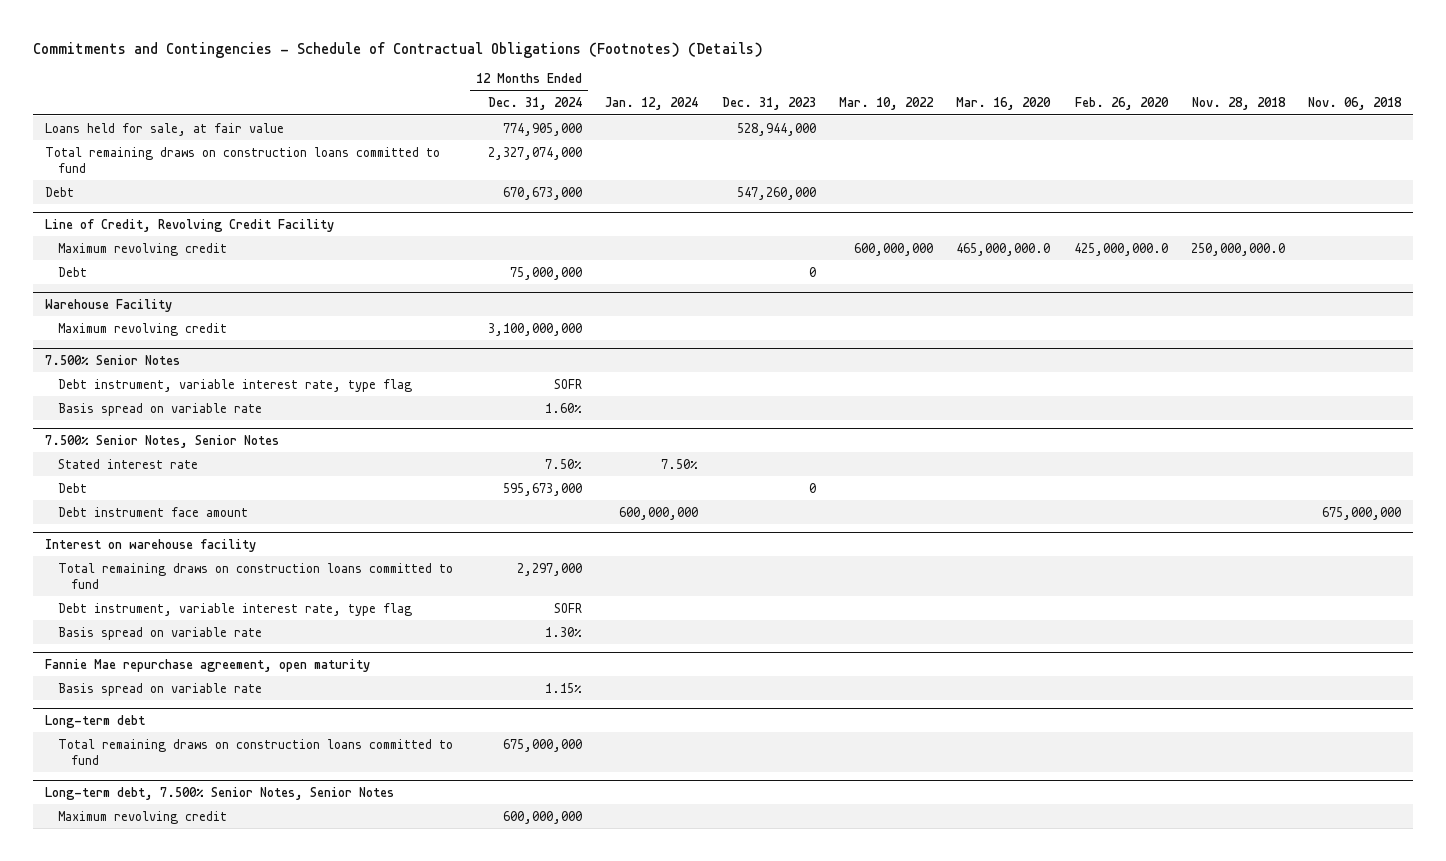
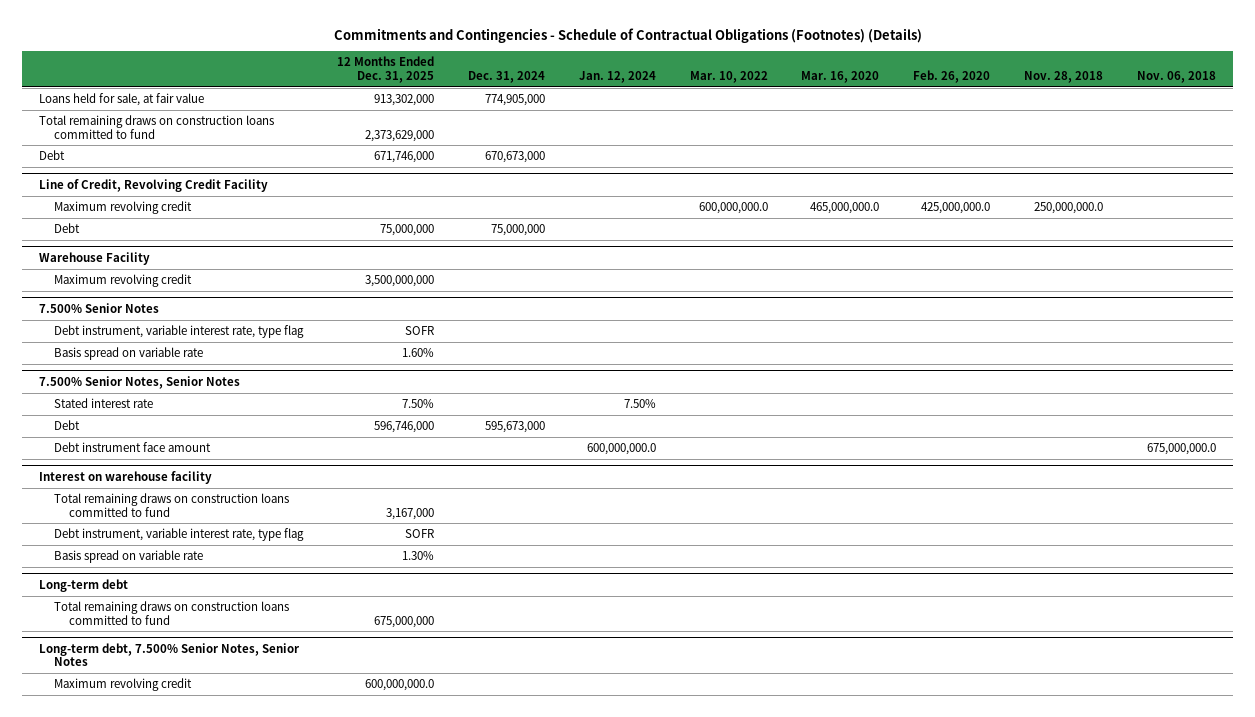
- | 12 Months Ended Dec. 31, 2024 | Jan. 12, 2024 | Dec. 31, 2023 | Mar. 10, 2022 | Mar. 16, 2020 | Feb. 26, 2020 | Nov. 28, 2018 | Nov. 06, 2018
+ | 12 Months Ended Dec. 31, 2025 | Dec. 31, 2024 | Jan. 12, 2024 | Mar. 10, 2022 | Mar. 16, 2020 | Feb. 26, 2020 | Nov. 28, 2018 | Nov. 06, 2018
@ Line of Credit, Revolving Credit Facility
- Maximum revolving credit | | | | 600,000,000 | 465,000,000.0 | 425,000,000.0 | 250,000,000.0 |
+ Maximum revolving credit | | | | 600,000,000.0 | 465,000,000.0 | 425,000,000.0 | 250,000,000.0 |
@ 7.500% Senior Notes, Senior Notes
- Debt instrument face amount | | 600,000,000 | | | | | | 675,000,000
+ Debt instrument face amount | | | 600,000,000.0 | | | | | 675,000,000.0
- Fannie Mae repurchase agreement, open maturity
- Basis spread on variable rate | 1.15% | | | | | | |

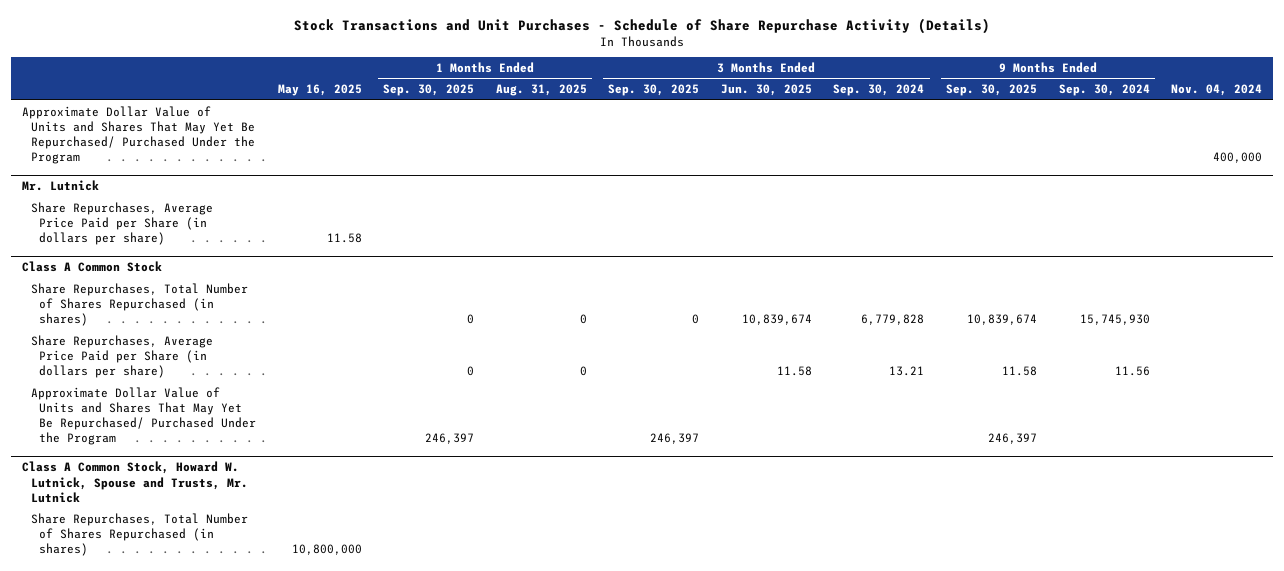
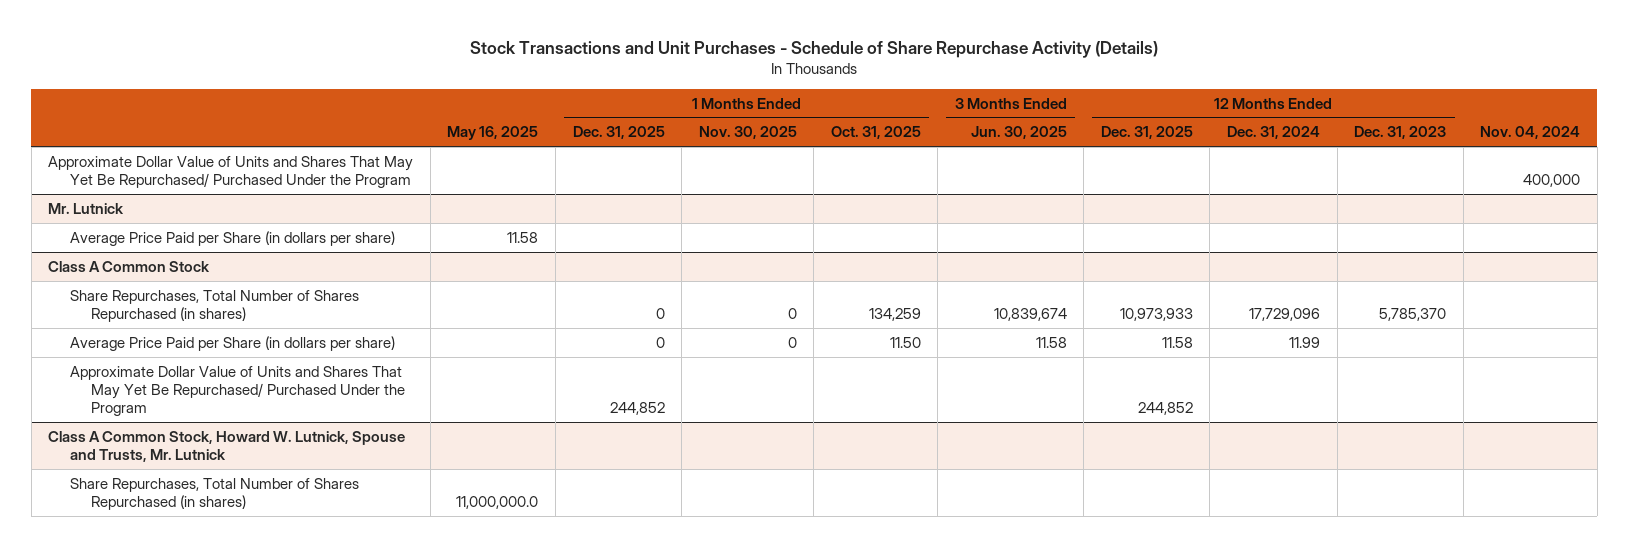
- | May 16, 2025 | 1 Months Ended Sep. 30, 2025 | 1 Months Ended Aug. 31, 2025 | 3 Months Ended Sep. 30, 2025 | 3 Months Ended Jun. 30, 2025 | 3 Months Ended Sep. 30, 2024 | 9 Months Ended Sep. 30, 2025 | 9 Months Ended Sep. 30, 2024 | Nov. 04, 2024
+ | May 16, 2025 | 1 Months Ended Dec. 31, 2025 | 1 Months Ended Nov. 30, 2025 | 1 Months Ended Oct. 31, 2025 | 3 Months Ended Jun. 30, 2025 | 12 Months Ended Dec. 31, 2025 | 12 Months Ended Dec. 31, 2024 | 12 Months Ended Dec. 31, 2023 | Nov. 04, 2024
@ Mr. Lutnick
- Share Repurchases, Average Price Paid per Share (in dollars per share) | 11.58 | | | | | | | |
+ Average Price Paid per Share (in dollars per share) | 11.58 | | | | | | | |
@ Class A Common Stock
- Share Repurchases, Average Price Paid per Share (in dollars per share) | | 0 | 0 | | 11.58 | 13.21 | 11.58 | 11.56 |
+ Average Price Paid per Share (in dollars per share) | | 0 | 0 | 11.50 | 11.58 | 11.58 | 11.99 | |
@ Class A Common Stock, Howard W. Lutnick, Spouse and Trusts, Mr. Lutnick
- Share Repurchases, Total Number of Shares Repurchased (in shares) | 10,800,000 | | | | | | | |
+ Share Repurchases, Total Number of Shares Repurchased (in shares) | 11,000,000.0 | | | | | | | |

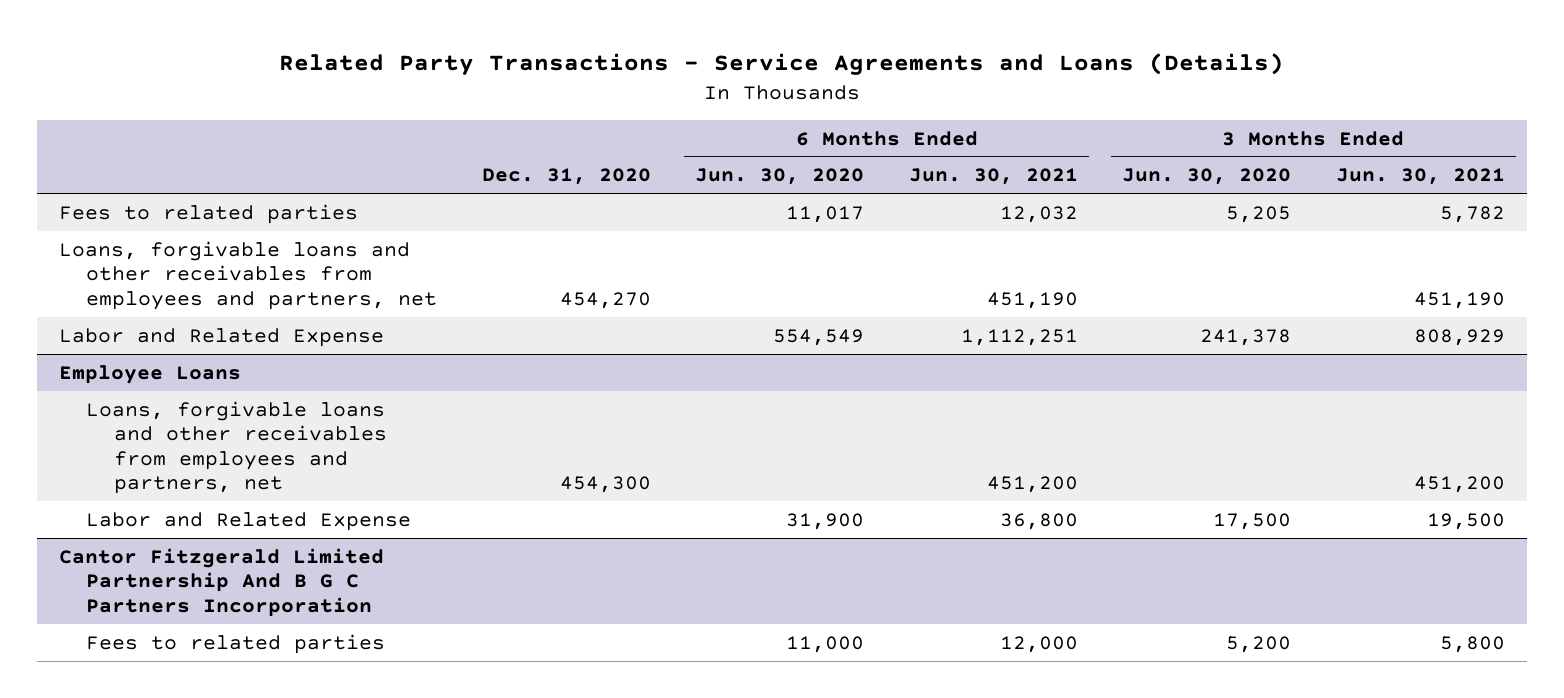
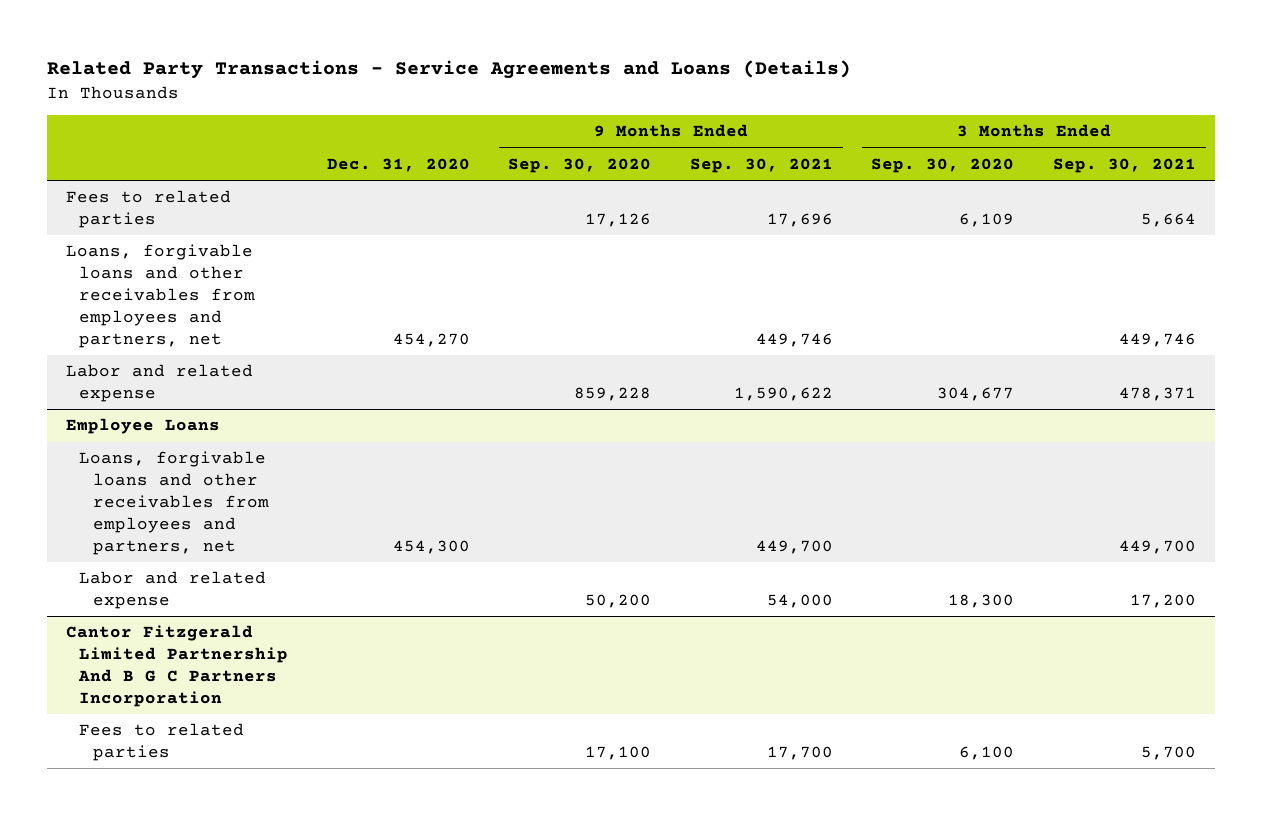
- | Dec. 31, 2020 | 6 Months Ended Jun. 30, 2020 | 6 Months Ended Jun. 30, 2021 | 3 Months Ended Jun. 30, 2020 | 3 Months Ended Jun. 30, 2021
+ | Dec. 31, 2020 | 9 Months Ended Sep. 30, 2020 | 9 Months Ended Sep. 30, 2021 | 3 Months Ended Sep. 30, 2020 | 3 Months Ended Sep. 30, 2021
- Labor and Related Expense | | 554,549 | 1,112,251 | 241,378 | 808,929
+ Labor and related expense | | 859,228 | 1,590,622 | 304,677 | 478,371
@ Employee Loans
- Labor and Related Expense | | 31,900 | 36,800 | 17,500 | 19,500
+ Labor and related expense | | 50,200 | 54,000 | 18,300 | 17,200

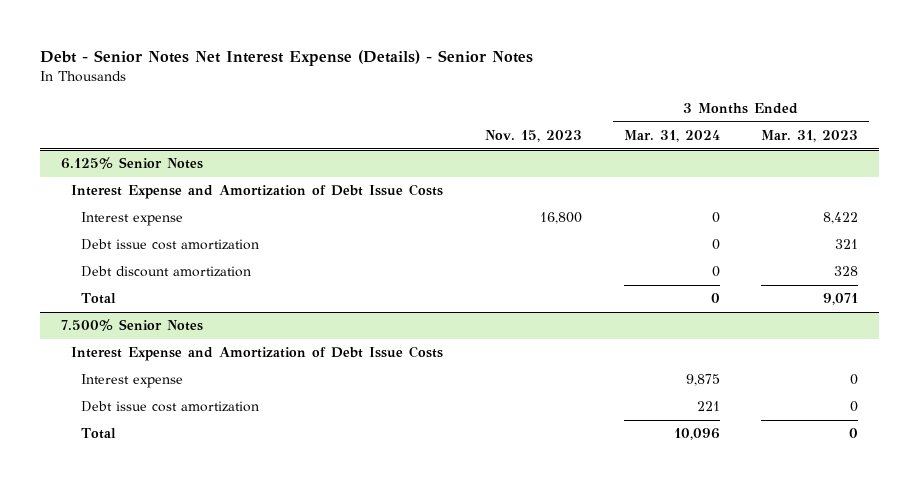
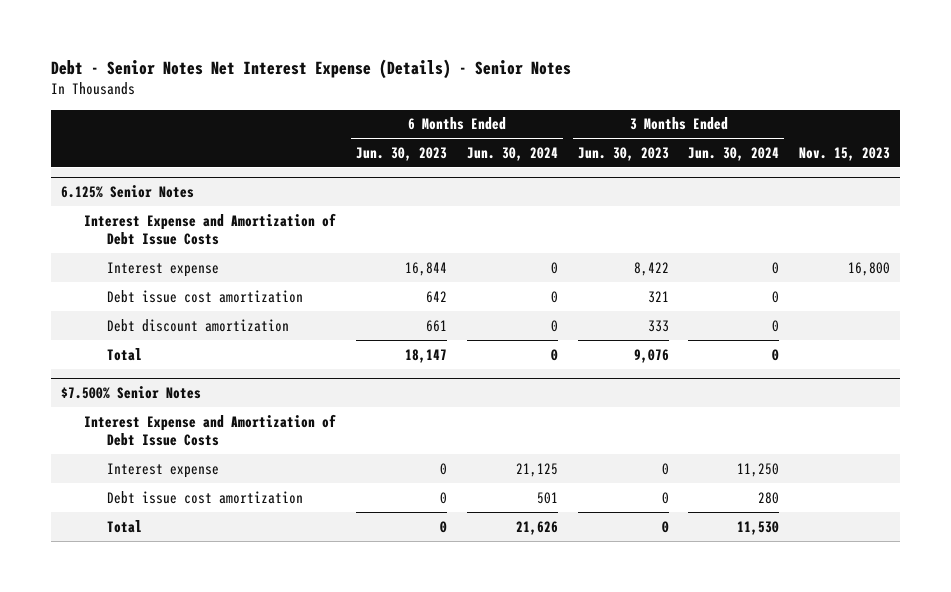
- | Nov. 15, 2023 | 3 Months Ended Mar. 31, 2024 | 3 Months Ended Mar. 31, 2023
+ | 6 Months Ended Jun. 30, 2023 | 6 Months Ended Jun. 30, 2024 | 3 Months Ended Jun. 30, 2023 | 3 Months Ended Jun. 30, 2024 | Nov. 15, 2023
- 7.500% Senior Notes
+ $7.500% Senior Notes

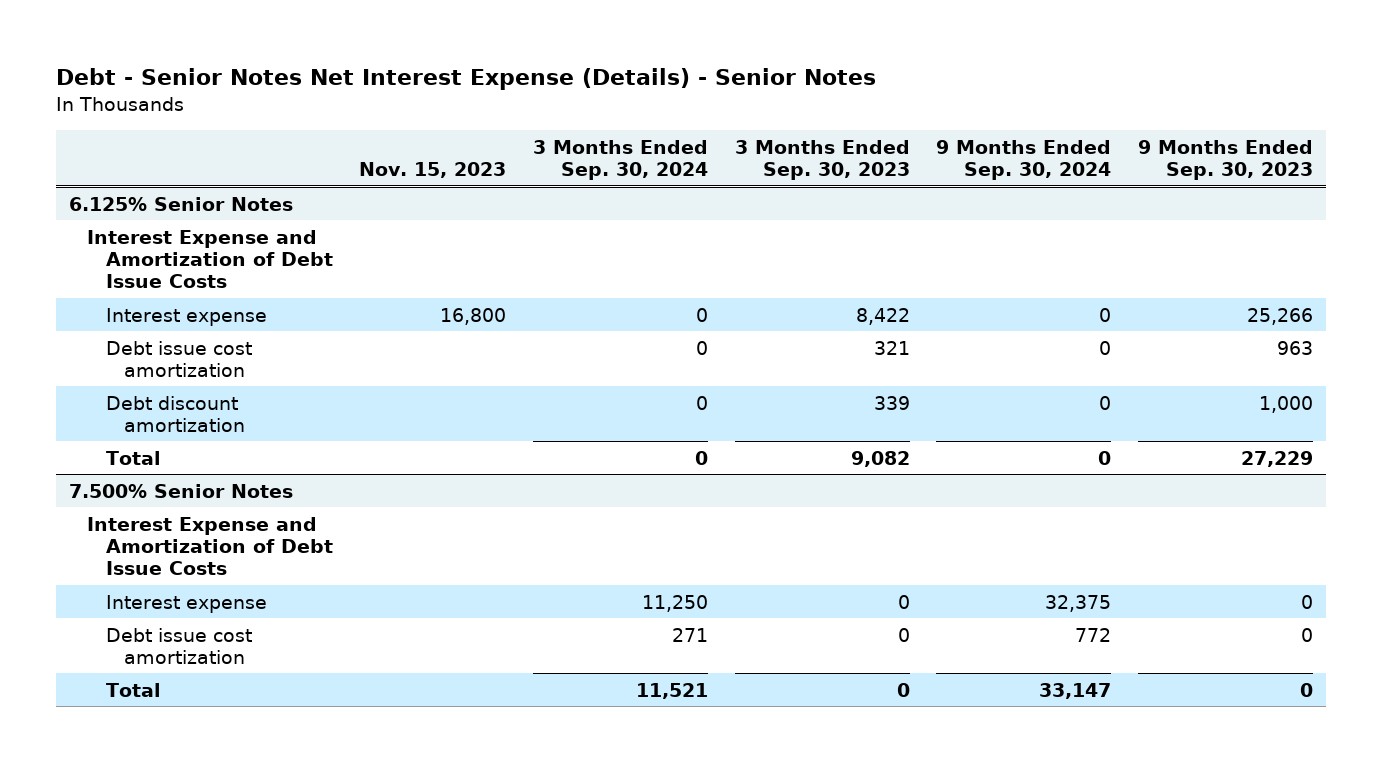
- | 6 Months Ended Jun. 30, 2023 | 6 Months Ended Jun. 30, 2024 | 3 Months Ended Jun. 30, 2023 | 3 Months Ended Jun. 30, 2024 | Nov. 15, 2023
+ | Nov. 15, 2023 | 3 Months Ended Sep. 30, 2024 | 3 Months Ended Sep. 30, 2023 | 9 Months Ended Sep. 30, 2024 | 9 Months Ended Sep. 30, 2023
- $7.500% Senior Notes
+ 7.500% Senior Notes

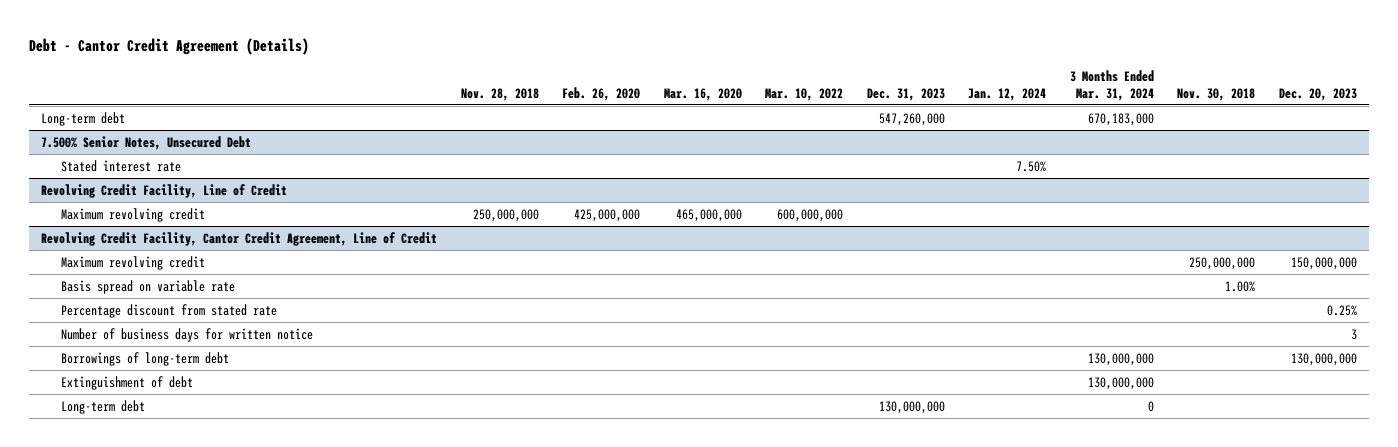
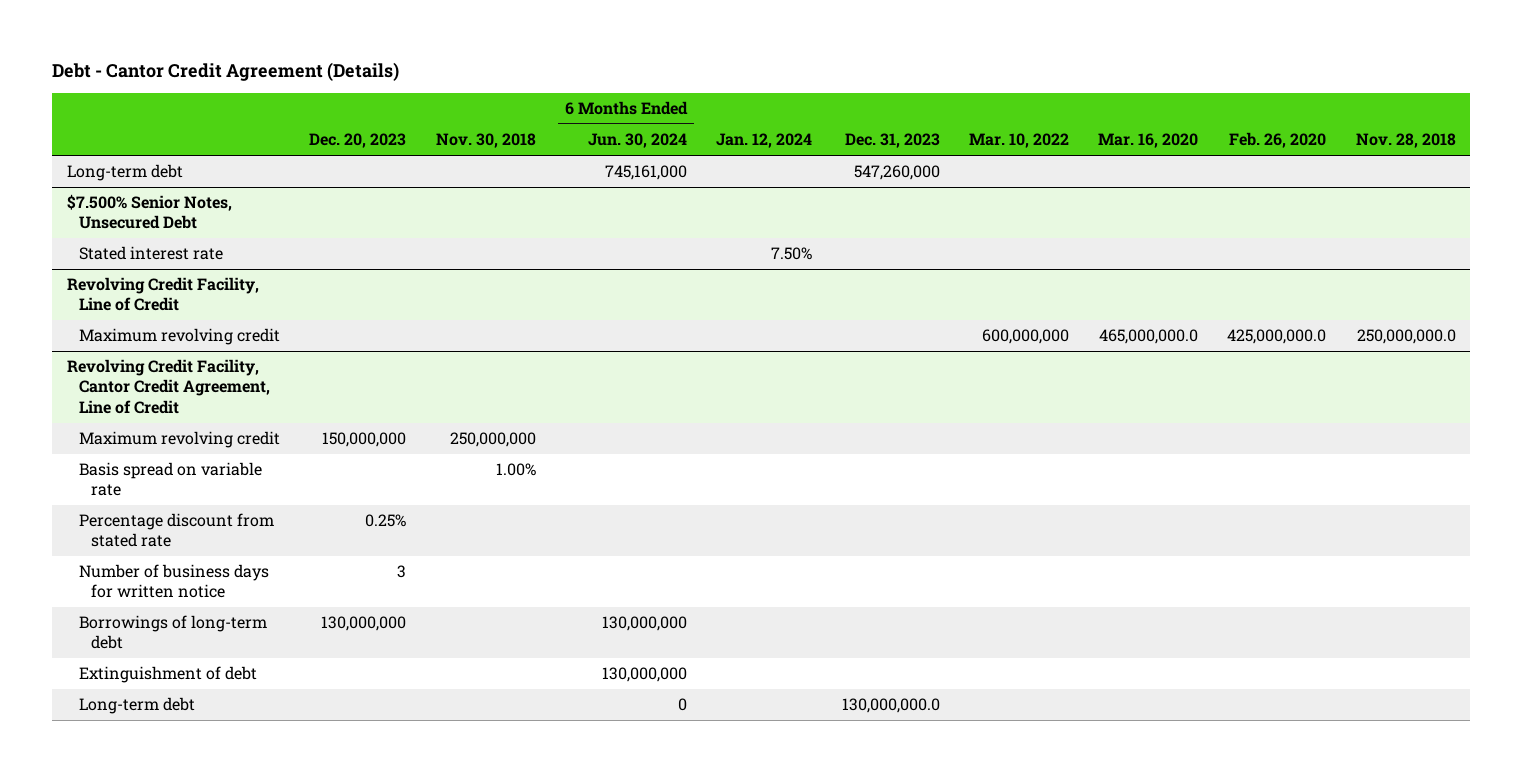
- | Nov. 28, 2018 | Feb. 26, 2020 | Mar. 16, 2020 | Mar. 10, 2022 | Dec. 31, 2023 | Jan. 12, 2024 | 3 Months Ended Mar. 31, 2024 | Nov. 30, 2018 | Dec. 20, 2023
+ | Dec. 20, 2023 | Nov. 30, 2018 | 6 Months Ended Jun. 30, 2024 | Jan. 12, 2024 | Dec. 31, 2023 | Mar. 10, 2022 | Mar. 16, 2020 | Feb. 26, 2020 | Nov. 28, 2018
- 7.500% Senior Notes, Unsecured Debt
+ $7.500% Senior Notes, Unsecured Debt
@ Revolving Credit Facility, Line of Credit
- Maximum revolving credit | 250,000,000 | 425,000,000 | 465,000,000 | 600,000,000 | | | | |
+ Maximum revolving credit | | | | | | 600,000,000 | 465,000,000.0 | 425,000,000.0 | 250,000,000.0
@ Revolving Credit Facility, Cantor Credit Agreement, Line of Credit
- Long-term debt | | | | | 130,000,000 | | 0 | |
+ Long-term debt | | | 0 | | 130,000,000.0 | | | |

